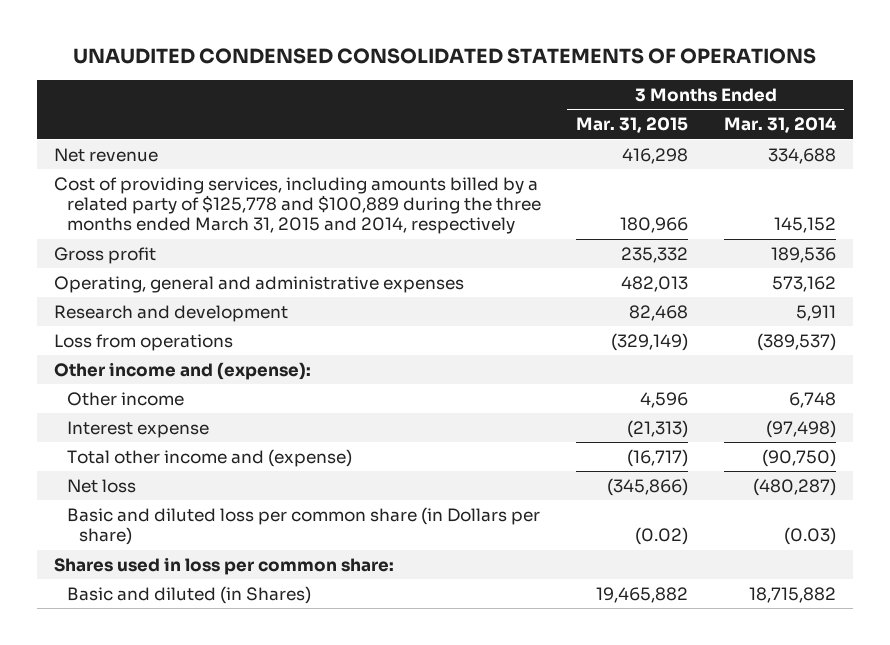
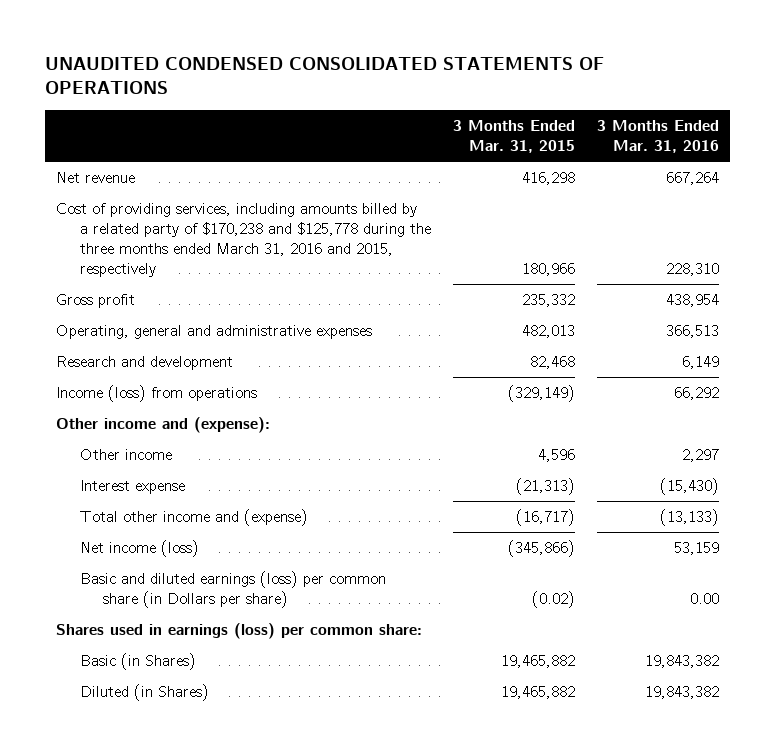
- | 3 Months Ended Mar. 31, 2015 | 3 Months Ended Mar. 31, 2014
+ | 3 Months Ended Mar. 31, 2015 | 3 Months Ended Mar. 31, 2016
- Cost of providing services, including amounts billed by a related party of $125,778 and $100,889 during the three months ended March 31, 2015 and 2014, respectively | 180,966 | 145,152
+ Cost of providing services, including amounts billed by a related party of $170,238 and $125,778 during the three months ended March 31, 2016 and 2015, respectively | 180,966 | 228,310
- Loss from operations | (329,149) | (389,537)
+ Income (loss) from operations | (329,149) | 66,292
- Net loss | (345,866) | (480,287)
- Basic and diluted loss per common share (in Dollars per share) | (0.02) | (0.03)
- Shares used in loss per common share:
- Basic and diluted (in Shares) | 19,465,882 | 18,715,882
+ Net income (loss) | (345,866) | 53,159
+ Basic and diluted earnings (loss) per common share (in Dollars per share) | (0.02) | 0.00
+ Shares used in earnings (loss) per common share:
+ Basic (in Shares) | 19,465,882 | 19,843,382
+ Diluted (in Shares) | 19,465,882 | 19,843,382

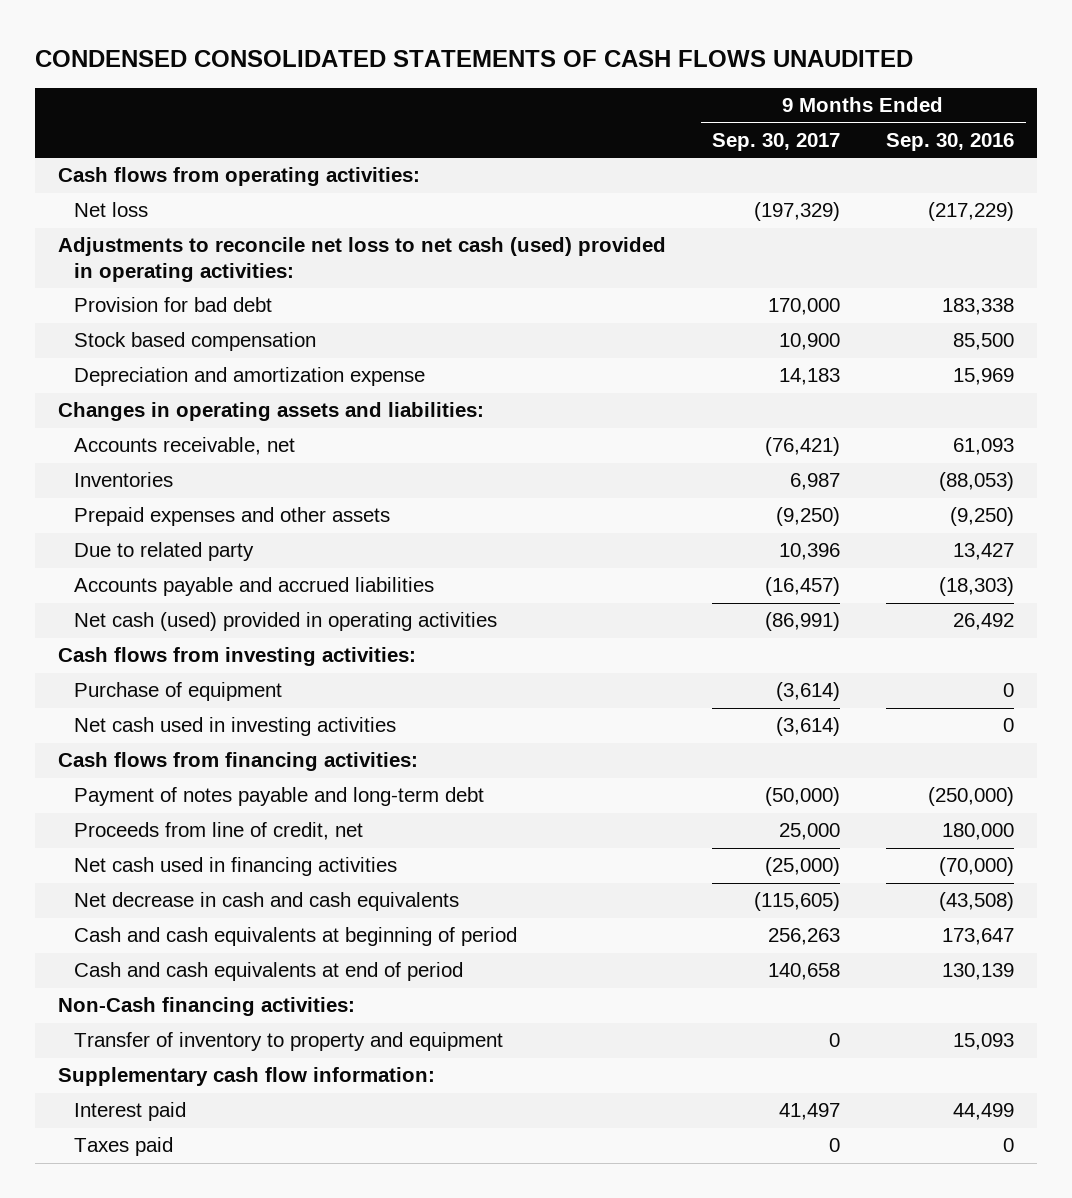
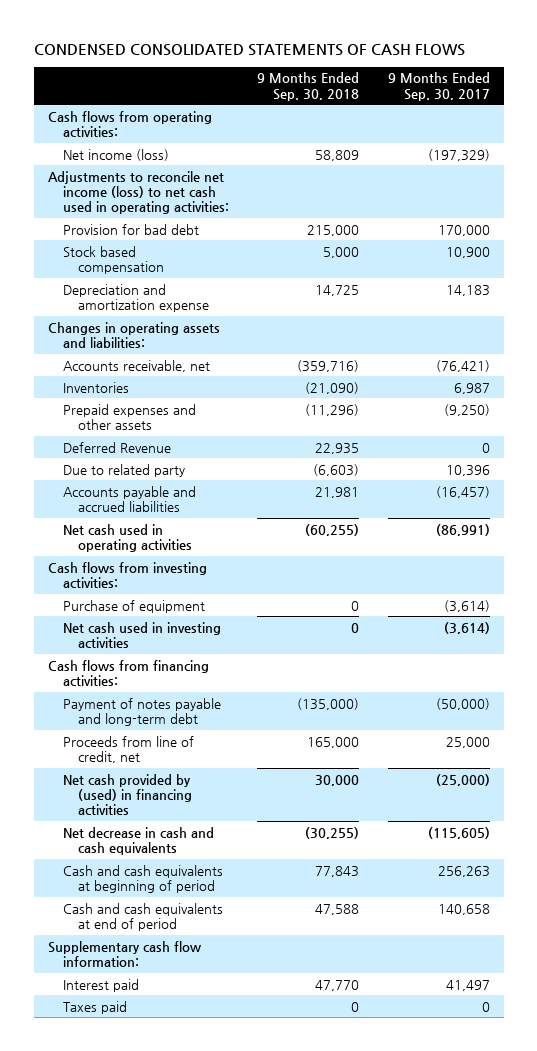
- CONDENSED CONSOLIDATED STATEMENTS OF CASH FLOWS UNAUDITED
+ CONDENSED CONSOLIDATED STATEMENTS OF CASH FLOWS
- | 9 Months Ended Sep. 30, 2017 | 9 Months Ended Sep. 30, 2016
+ | 9 Months Ended Sep. 30, 2018 | 9 Months Ended Sep. 30, 2017
- Net loss | (197,329) | (217,229)
- Adjustments to reconcile net loss to net cash (used) provided in operating activities:
+ Net income (loss) | 58,809 | (197,329)
+ Adjustments to reconcile net income (loss) to net cash used in operating activities:
+ Deferred Revenue | 22,935 | 0
- Net cash (used) provided in operating activities | (86,991) | 26,492
+ Net cash used in operating activities | (60,255) | (86,991)
- Net cash used in financing activities | (25,000) | (70,000)
+ Net cash provided by (used) in financing activities | 30,000 | (25,000)
- Non-Cash financing activities:
- Transfer of inventory to property and equipment | 0 | 15,093

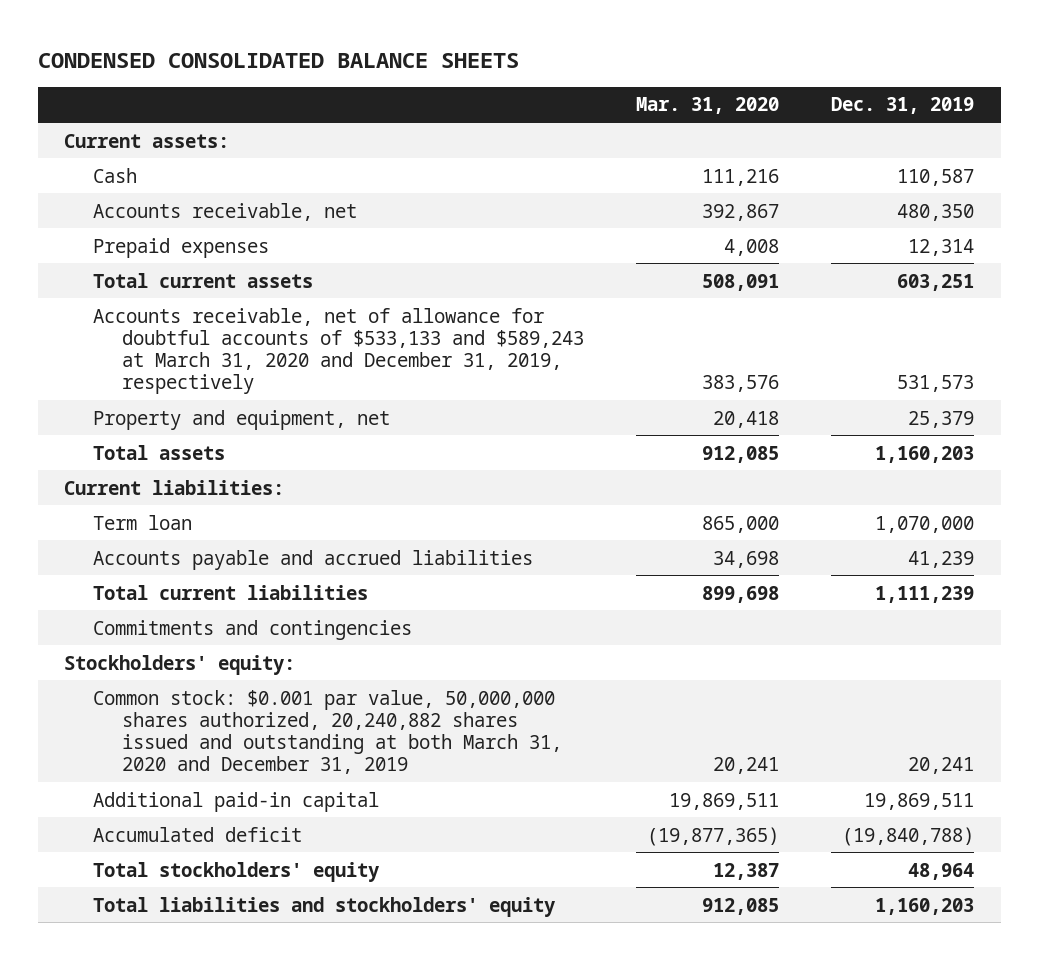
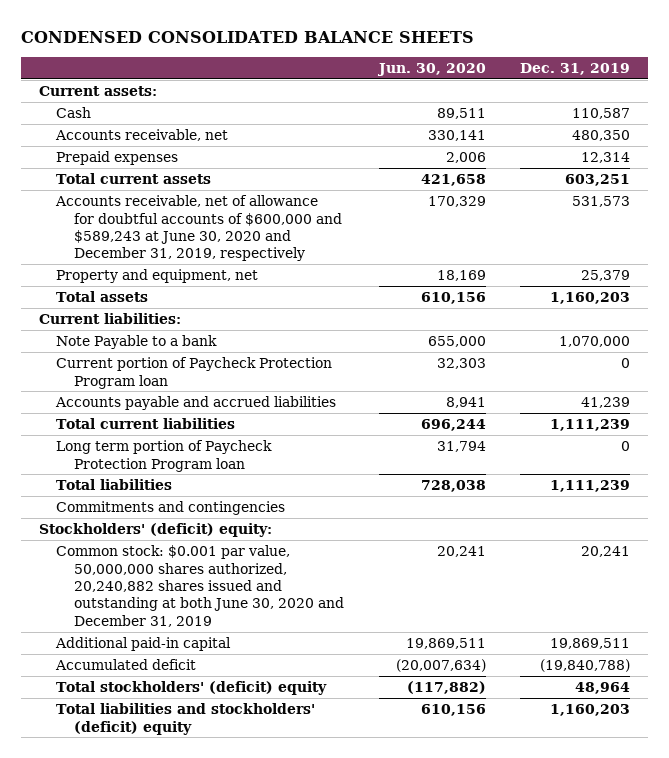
- | Mar. 31, 2020 | Dec. 31, 2019
+ | Jun. 30, 2020 | Dec. 31, 2019
- Accounts receivable, net of allowance for doubtful accounts of $533,133 and $589,243 at March 31, 2020 and December 31, 2019, respectively | 383,576 | 531,573
+ Accounts receivable, net of allowance for doubtful accounts of $600,000 and $589,243 at June 30, 2020 and December 31, 2019, respectively | 170,329 | 531,573
- Term loan | 865,000 | 1,070,000
+ Note Payable to a bank | 655,000 | 1,070,000
+ Current portion of Paycheck Protection Program loan | 32,303 | 0
+ Long term portion of Paycheck Protection Program loan | 31,794 | 0
+ Total liabilities | 728,038 | 1,111,239
- Stockholders' equity:
- Common stock: $0.001 par value, 50,000,000 shares authorized, 20,240,882 shares issued and outstanding at both March 31, 2020 and December 31, 2019 | 20,241 | 20,241
+ Stockholders' (deficit) equity:
+ Common stock: $0.001 par value, 50,000,000 shares authorized, 20,240,882 shares issued and outstanding at both June 30, 2020 and December 31, 2019 | 20,241 | 20,241
- Total stockholders' equity | 12,387 | 48,964
- Total liabilities and stockholders' equity | 912,085 | 1,160,203
+ Total stockholders' (deficit) equity | (117,882) | 48,964
+ Total liabilities and stockholders' (deficit) equity | 610,156 | 1,160,203

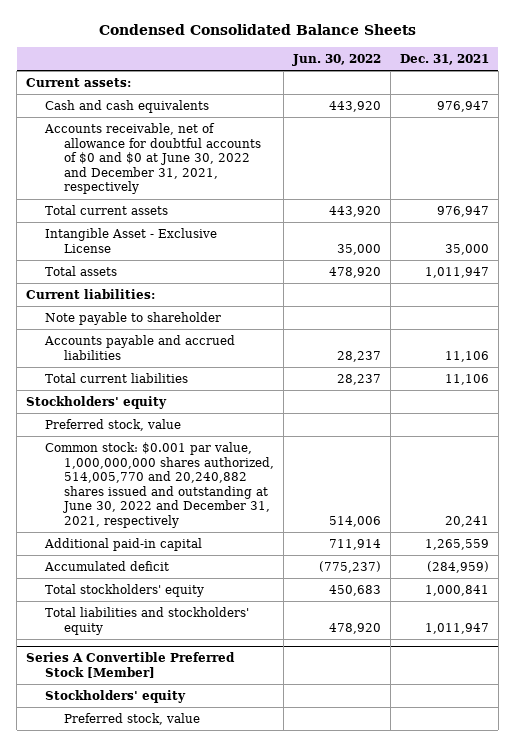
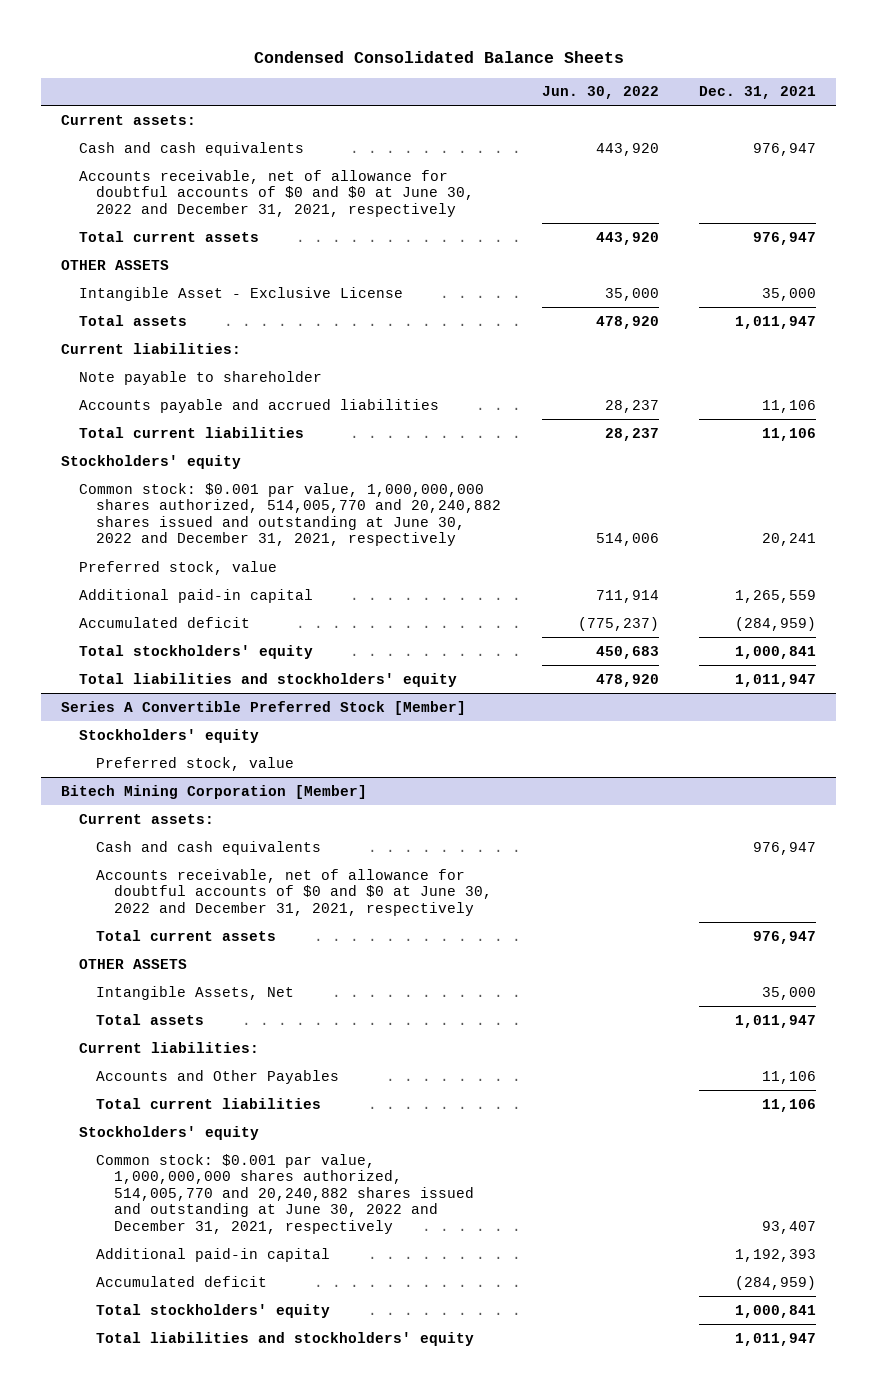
+ OTHER ASSETS
moved down: Preferred stock, value
+ Bitech Mining Corporation [Member]
+ Current assets:
+ Cash and cash equivalents | | 976,947
+ Accounts receivable, net of allowance for doubtful accounts of $0 and $0 at June 30, 2022 and December 31, 2021, respectively
+ Total current assets | | 976,947
+ OTHER ASSETS
+ Intangible Assets, Net | | 35,000
+ Total assets | | 1,011,947
+ Current liabilities:
+ Accounts and Other Payables | | 11,106
+ Total current liabilities | | 11,106
+ Stockholders' equity
+ Common stock: $0.001 par value, 1,000,000,000 shares authorized, 514,005,770 and 20,240,882 shares issued and outstanding at June 30, 2022 and December 31, 2021, respectively | | 93,407
+ Additional paid-in capital | | 1,192,393
+ Accumulated deficit | | (284,959)
+ Total stockholders' equity | | 1,000,841
+ Total liabilities and stockholders' equity | | 1,011,947

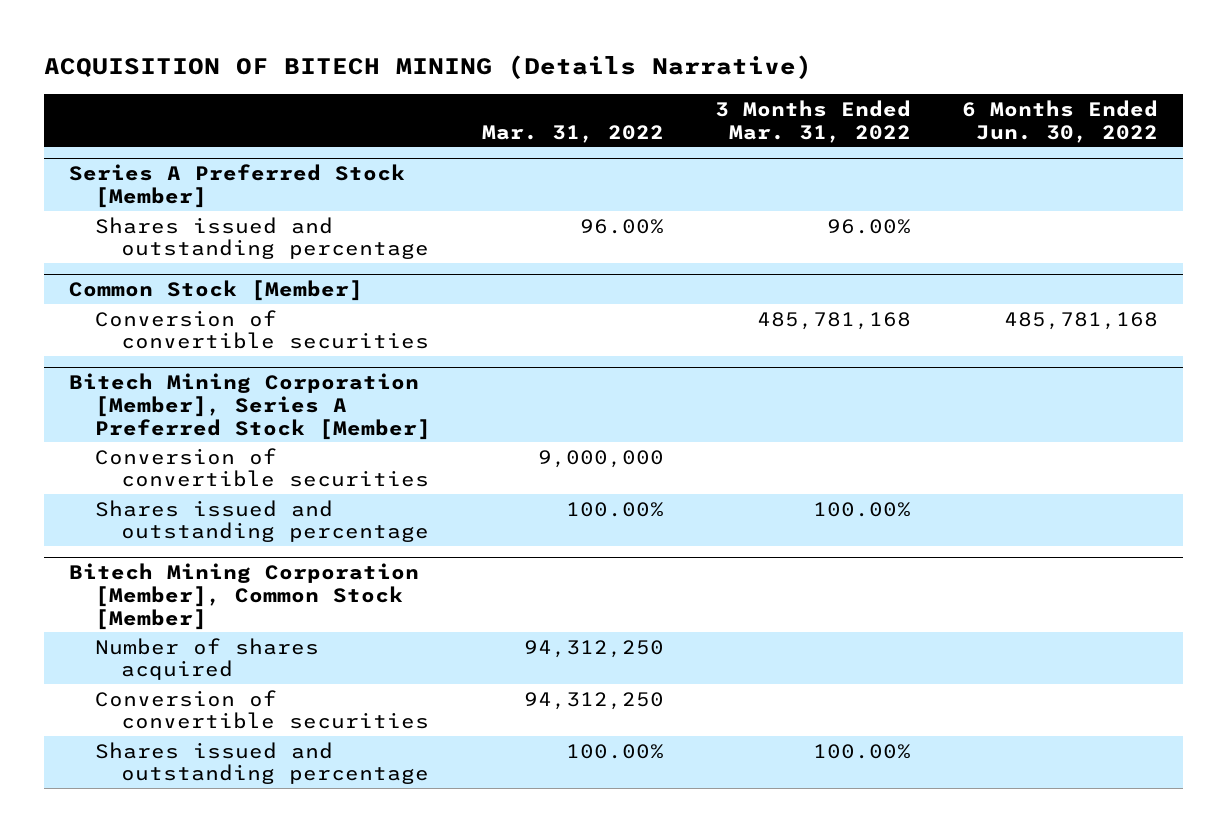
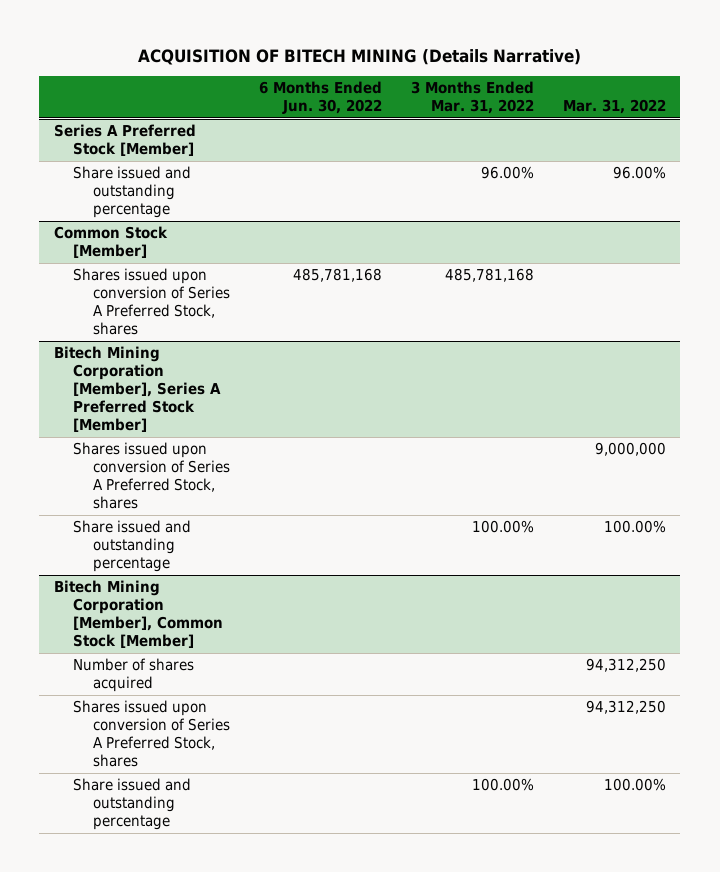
- | Mar. 31, 2022 | 3 Months Ended Mar. 31, 2022 | 6 Months Ended Jun. 30, 2022
+ | 6 Months Ended Jun. 30, 2022 | 3 Months Ended Mar. 31, 2022 | Mar. 31, 2022
@ Series A Preferred Stock [Member]
- Shares issued and outstanding percentage | 96.00% | 96.00% |
+ Share issued and outstanding percentage | | 96.00% | 96.00%
@ Common Stock [Member]
- Conversion of convertible securities | | 485,781,168 | 485,781,168
+ Shares issued upon conversion of Series A Preferred Stock, shares | 485,781,168 | 485,781,168 |
@ Bitech Mining Corporation [Member], Series A Preferred Stock [Member]
- Conversion of convertible securities | 9,000,000 | |
- Shares issued and outstanding percentage | 100.00% | 100.00% |
+ Shares issued upon conversion of Series A Preferred Stock, shares | | | 9,000,000
+ Share issued and outstanding percentage | | 100.00% | 100.00%
@ Bitech Mining Corporation [Member], Common Stock [Member]
- Conversion of convertible securities | 94,312,250 | |
- Shares issued and outstanding percentage | 100.00% | 100.00% |
+ Shares issued upon conversion of Series A Preferred Stock, shares | | | 94,312,250
+ Share issued and outstanding percentage | | 100.00% | 100.00%

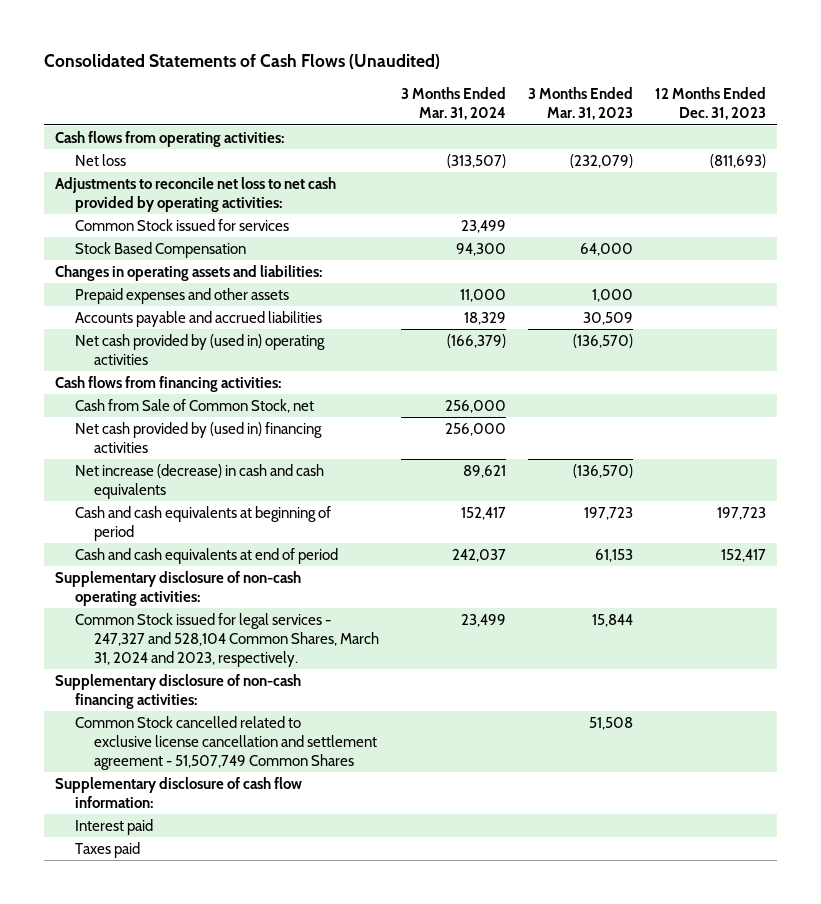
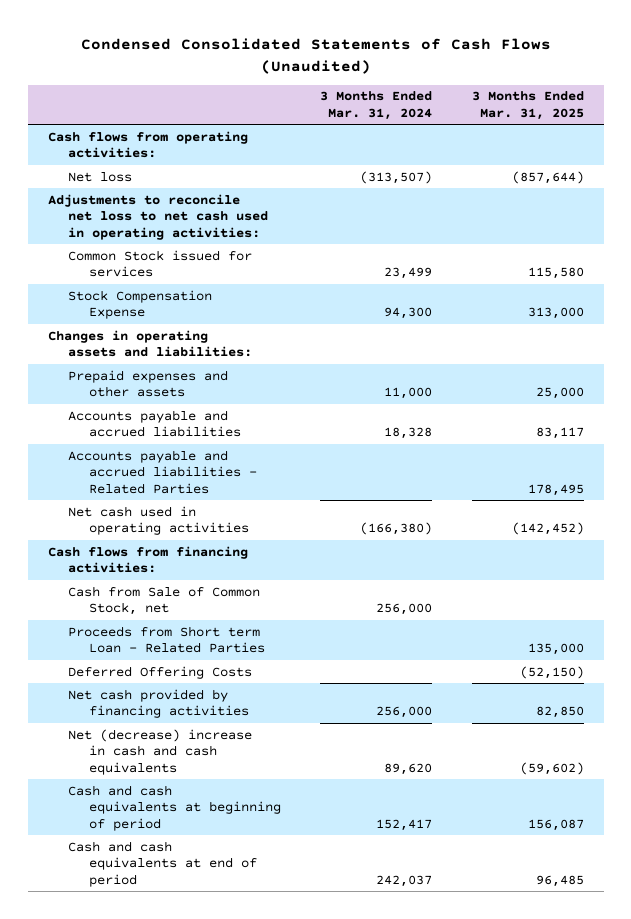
- Consolidated Statements of Cash Flows (Unaudited)
+ Condensed Consolidated Statements of Cash Flows (Unaudited)
- | 3 Months Ended Mar. 31, 2024 | 3 Months Ended Mar. 31, 2023 | 12 Months Ended Dec. 31, 2023
+ | 3 Months Ended Mar. 31, 2024 | 3 Months Ended Mar. 31, 2025
- Adjustments to reconcile net loss to net cash provided by operating activities:
+ Adjustments to reconcile net loss to net cash used in operating activities:
- Stock Based Compensation | 94,300 | 64,000 |
+ Stock Compensation Expense | 94,300 | 313,000
- Accounts payable and accrued liabilities | 18,329 | 30,509 |
- Net cash provided by (used in) operating activities | (166,379) | (136,570) |
+ Accounts payable and accrued liabilities | 18,328 | 83,117
+ Accounts payable and accrued liabilities - Related Parties | | 178,495
+ Net cash used in operating activities | (166,380) | (142,452)
- Net cash provided by (used in) financing activities | 256,000 | |
- Net increase (decrease) in cash and cash equivalents | 89,621 | (136,570) |
+ Proceeds from Short term Loan - Related Parties | | 135,000
+ Deferred Offering Costs | | (52,150)
+ Net cash provided by financing activities | 256,000 | 82,850
+ Net (decrease) increase in cash and cash equivalents | 89,620 | (59,602)
- Supplementary disclosure of non-cash operating activities:
- Common Stock issued for legal services - 247,327 and 528,104 Common Shares, March 31, 2024 and 2023, respectively. | 23,499 | 15,844 |
- Supplementary disclosure of non-cash financing activities:
- Common Stock cancelled related to exclusive license cancellation and settlement agreement - 51,507,749 Common Shares | | 51,508 |
- Supplementary disclosure of cash flow information:
- Interest paid
- Taxes paid

